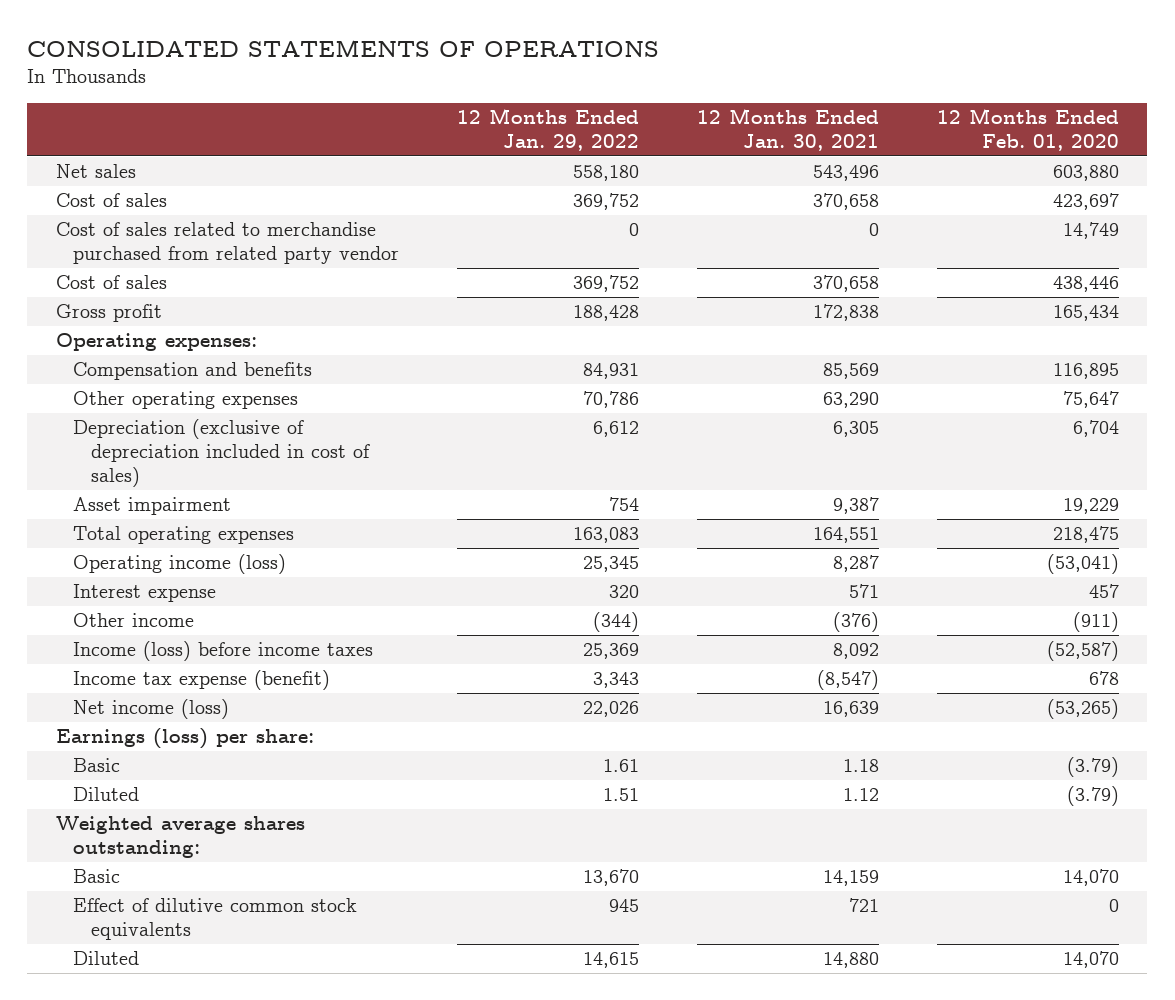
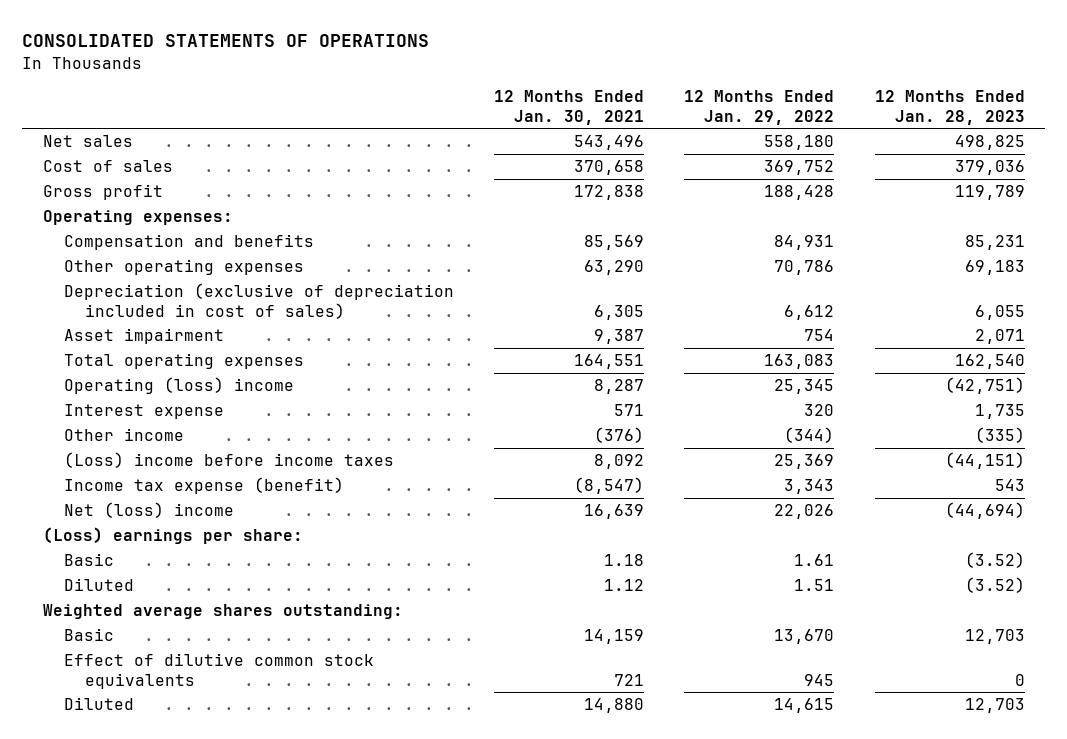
- | 12 Months Ended Jan. 29, 2022 | 12 Months Ended Jan. 30, 2021 | 12 Months Ended Feb. 01, 2020
+ | 12 Months Ended Jan. 30, 2021 | 12 Months Ended Jan. 29, 2022 | 12 Months Ended Jan. 28, 2023
- Cost of sales related to merchandise purchased from related party vendor | 0 | 0 | 14,749
- Cost of sales | 369,752 | 370,658 | 438,446
- Operating income (loss) | 25,345 | 8,287 | (53,041)
+ Operating (loss) income | 8,287 | 25,345 | (42,751)
- Income (loss) before income taxes | 25,369 | 8,092 | (52,587)
+ (Loss) income before income taxes | 8,092 | 25,369 | (44,151)
- Net income (loss) | 22,026 | 16,639 | (53,265)
- Earnings (loss) per share:
+ Net (loss) income | 16,639 | 22,026 | (44,694)
+ (Loss) earnings per share:

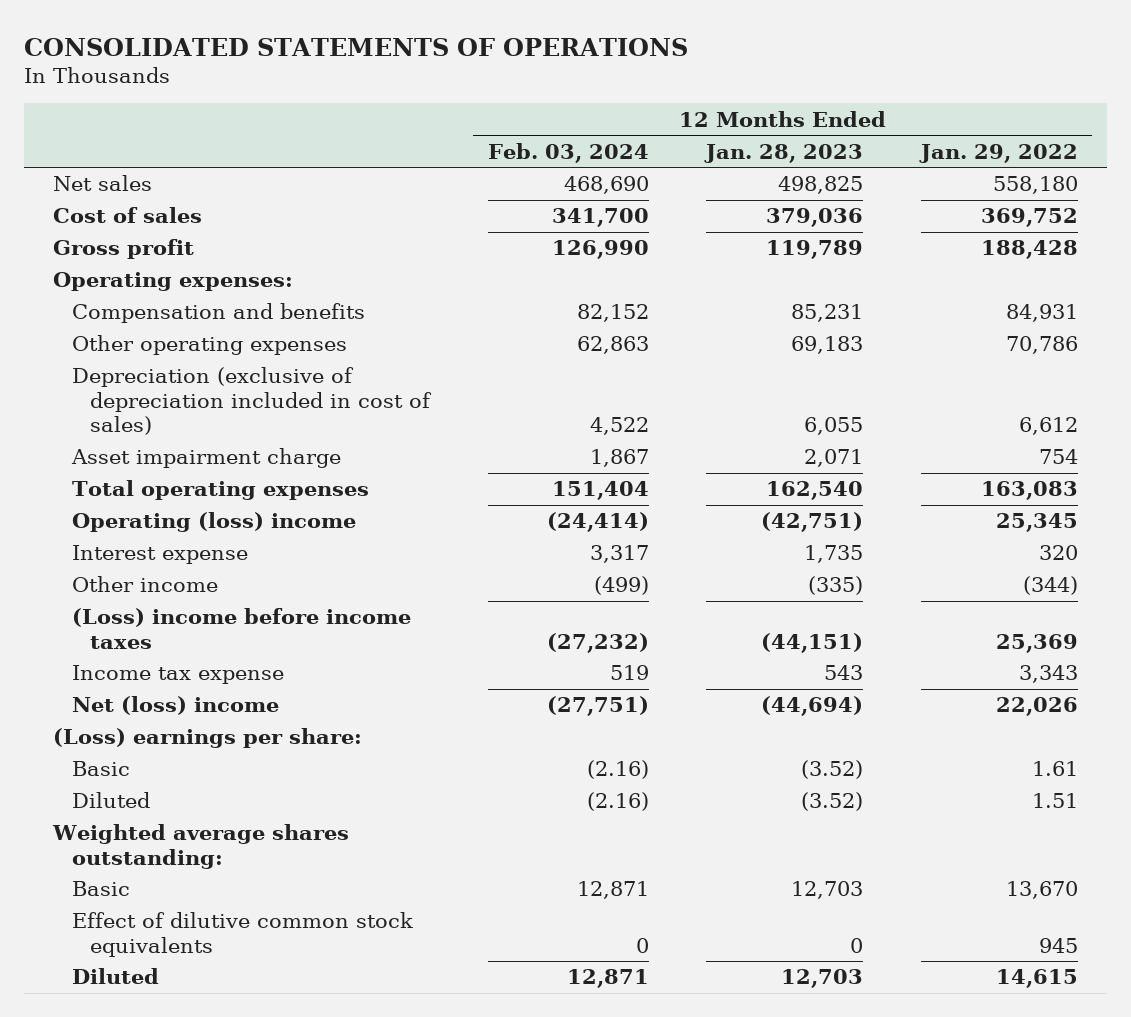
- | 12 Months Ended Jan. 30, 2021 | 12 Months Ended Jan. 29, 2022 | 12 Months Ended Jan. 28, 2023
+ | 12 Months Ended Feb. 03, 2024 | 12 Months Ended Jan. 28, 2023 | 12 Months Ended Jan. 29, 2022
- Asset impairment | 9,387 | 754 | 2,071
+ Asset impairment charge | 1,867 | 2,071 | 754
- Income tax expense (benefit) | (8,547) | 3,343 | 543
+ Income tax expense | 519 | 543 | 3,343

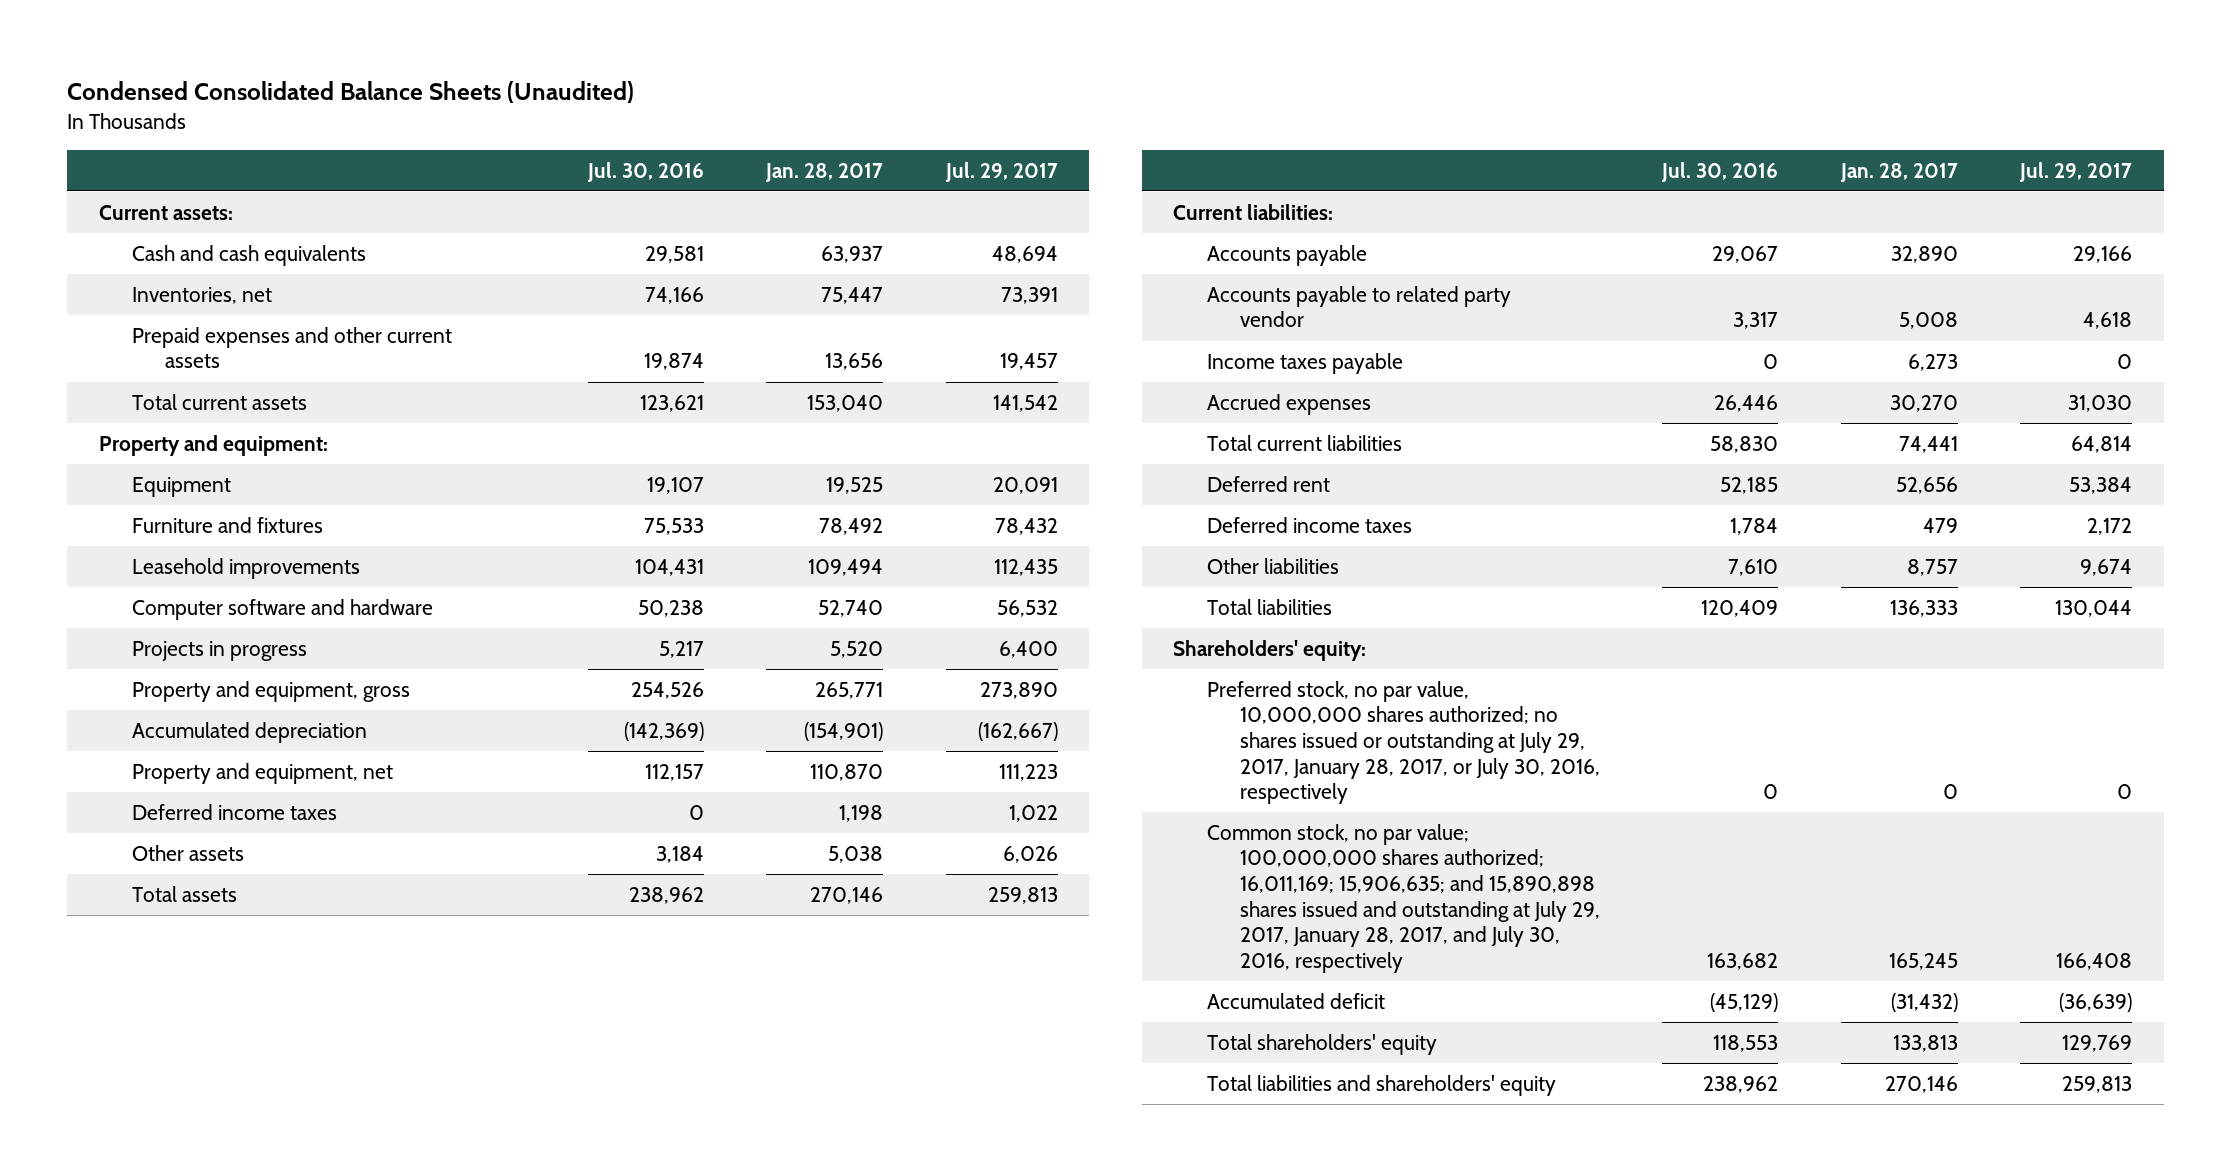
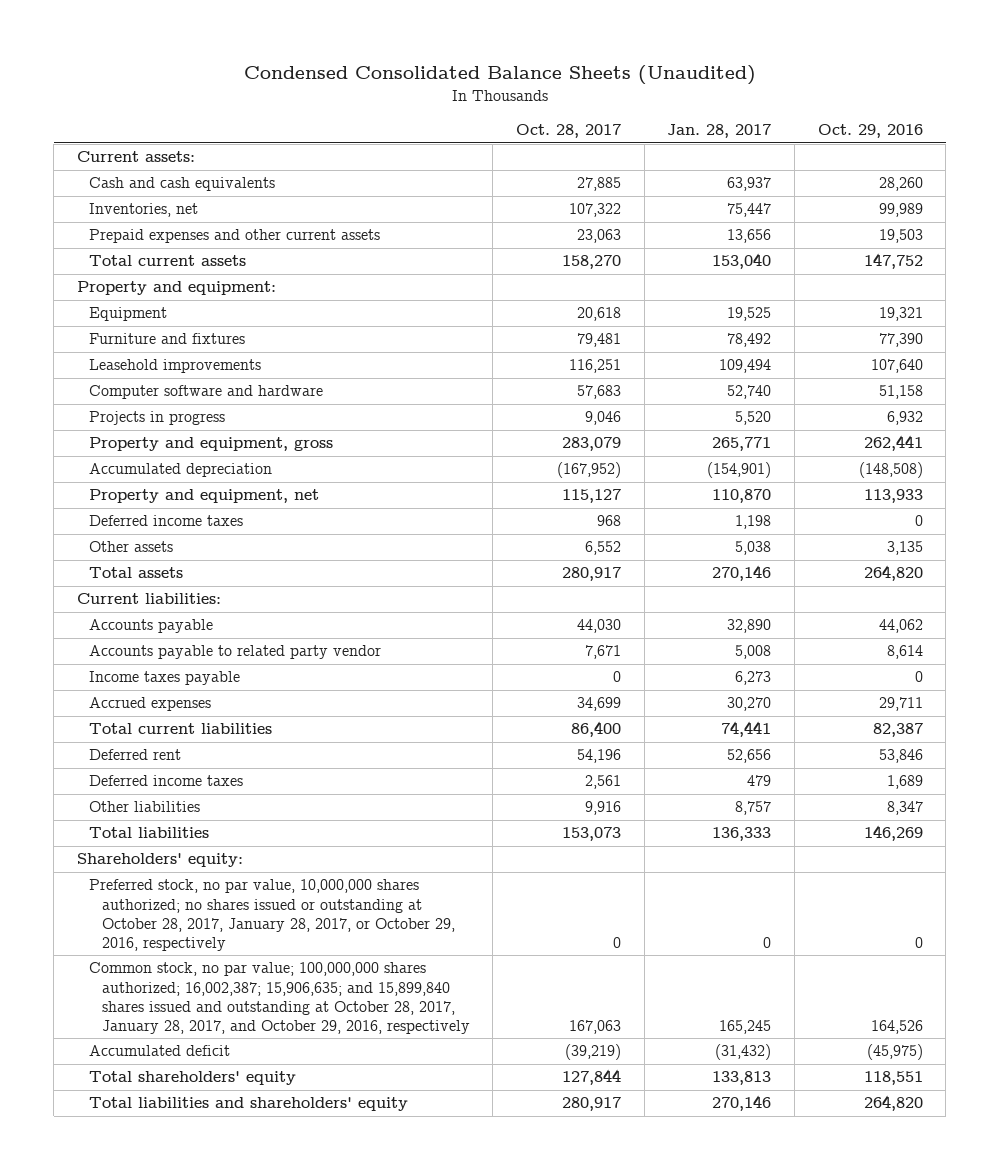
- | Jul. 30, 2016 | Jan. 28, 2017 | Jul. 29, 2017
+ | Oct. 28, 2017 | Jan. 28, 2017 | Oct. 29, 2016
- Preferred stock, no par value, 10,000,000 shares authorized; no shares issued or outstanding at July 29, 2017, January 28, 2017, or July 30, 2016, respectively | 0 | 0 | 0
- Common stock, no par value; 100,000,000 shares authorized; 16,011,169; 15,906,635; and 15,890,898 shares issued and outstanding at July 29, 2017, January 28, 2017, and July 30, 2016, respectively | 163,682 | 165,245 | 166,408
+ Preferred stock, no par value, 10,000,000 shares authorized; no shares issued or outstanding at October 28, 2017, January 28, 2017, or October 29, 2016, respectively | 0 | 0 | 0
+ Common stock, no par value; 100,000,000 shares authorized; 16,002,387; 15,906,635; and 15,899,840 shares issued and outstanding at October 28, 2017, January 28, 2017, and October 29, 2016, respectively | 167,063 | 165,245 | 164,526

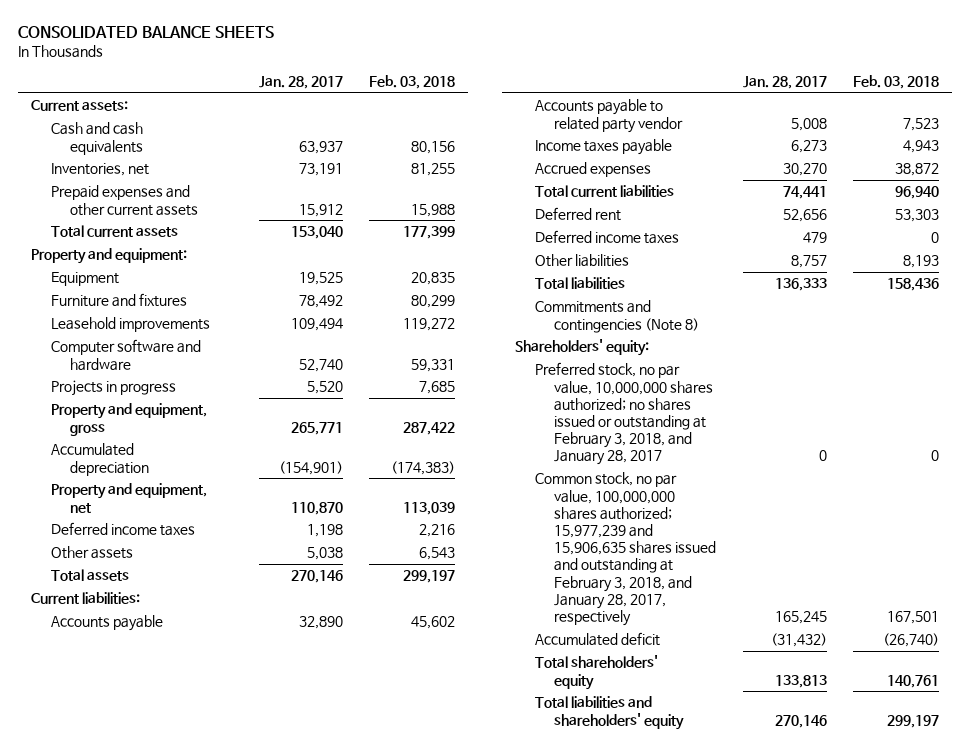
- Condensed Consolidated Balance Sheets (Unaudited)
+ CONSOLIDATED BALANCE SHEETS
- | Oct. 28, 2017 | Jan. 28, 2017 | Oct. 29, 2016
+ | Jan. 28, 2017 | Feb. 03, 2018
- Inventories, net | 107,322 | 75,447 | 99,989
- Prepaid expenses and other current assets | 23,063 | 13,656 | 19,503
+ Inventories, net | 73,191 | 81,255
+ Prepaid expenses and other current assets | 15,912 | 15,988
+ Commitments and contingencies (Note 8)
- Preferred stock, no par value, 10,000,000 shares authorized; no shares issued or outstanding at October 28, 2017, January 28, 2017, or October 29, 2016, respectively | 0 | 0 | 0
- Common stock, no par value; 100,000,000 shares authorized; 16,002,387; 15,906,635; and 15,899,840 shares issued and outstanding at October 28, 2017, January 28, 2017, and October 29, 2016, respectively | 167,063 | 165,245 | 164,526
+ Preferred stock, no par value, 10,000,000 shares authorized; no shares issued or outstanding at February 3, 2018, and January 28, 2017 | 0 | 0
+ Common stock, no par value, 100,000,000 shares authorized; 15,977,239 and 15,906,635 shares issued and outstanding at February 3, 2018, and January 28, 2017, respectively | 165,245 | 167,501

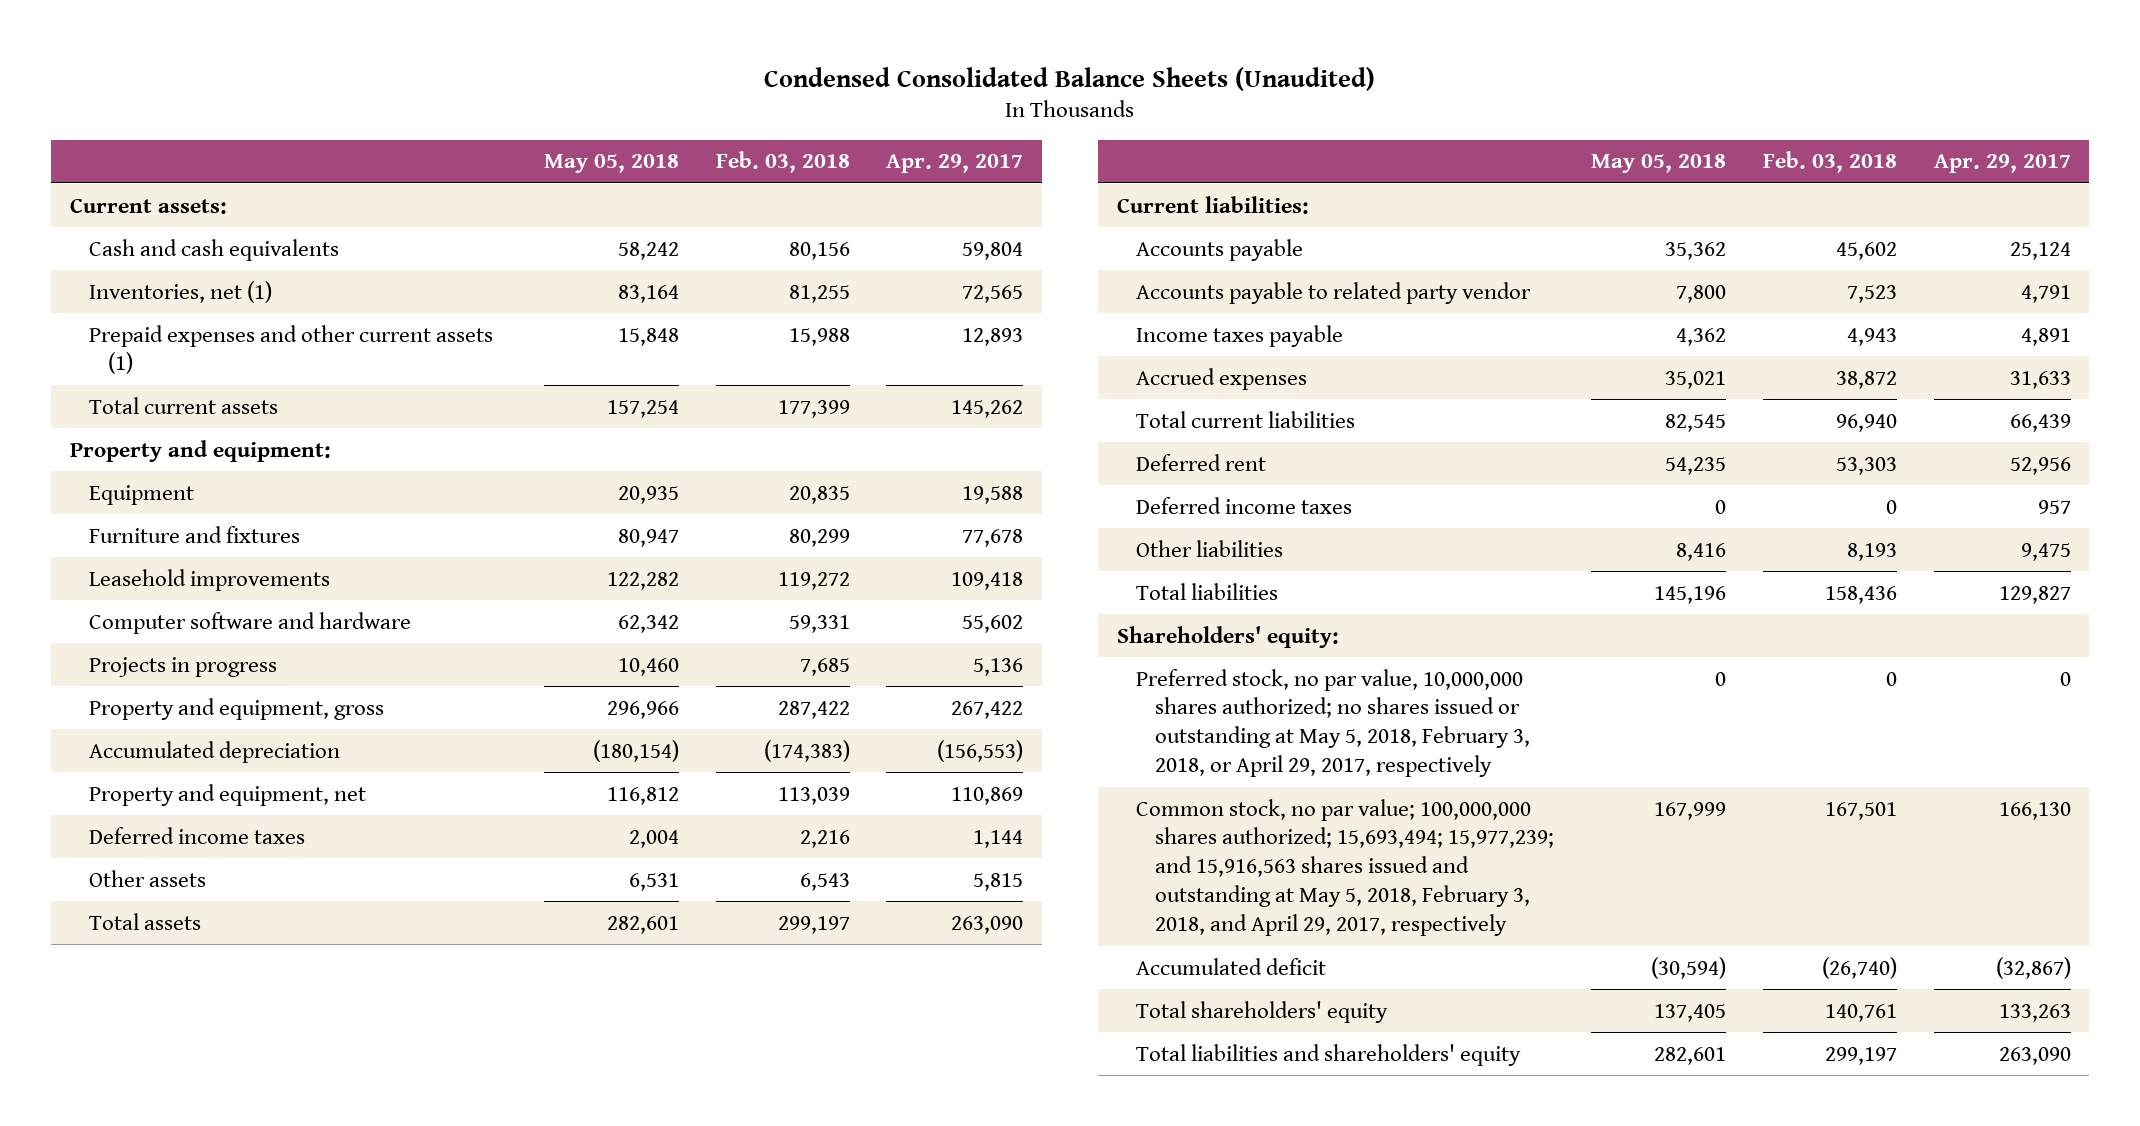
- CONSOLIDATED BALANCE SHEETS
+ Condensed Consolidated Balance Sheets (Unaudited)
- | Jan. 28, 2017 | Feb. 03, 2018
+ | May 05, 2018 | Feb. 03, 2018 | Apr. 29, 2017
- Inventories, net | 73,191 | 81,255
- Prepaid expenses and other current assets | 15,912 | 15,988
+ Inventories, net (1) | 83,164 | 81,255 | 72,565
+ Prepaid expenses and other current assets (1) | 15,848 | 15,988 | 12,893
- Commitments and contingencies (Note 8)
- Preferred stock, no par value, 10,000,000 shares authorized; no shares issued or outstanding at February 3, 2018, and January 28, 2017 | 0 | 0
- Common stock, no par value, 100,000,000 shares authorized; 15,977,239 and 15,906,635 shares issued and outstanding at February 3, 2018, and January 28, 2017, respectively | 165,245 | 167,501
+ Preferred stock, no par value, 10,000,000 shares authorized; no shares issued or outstanding at May 5, 2018, February 3, 2018, or April 29, 2017, respectively | 0 | 0 | 0
+ Common stock, no par value; 100,000,000 shares authorized; 15,693,494; 15,977,239; and 15,916,563 shares issued and outstanding at May 5, 2018, February 3, 2018, and April 29, 2017, respectively | 167,999 | 167,501 | 166,130

